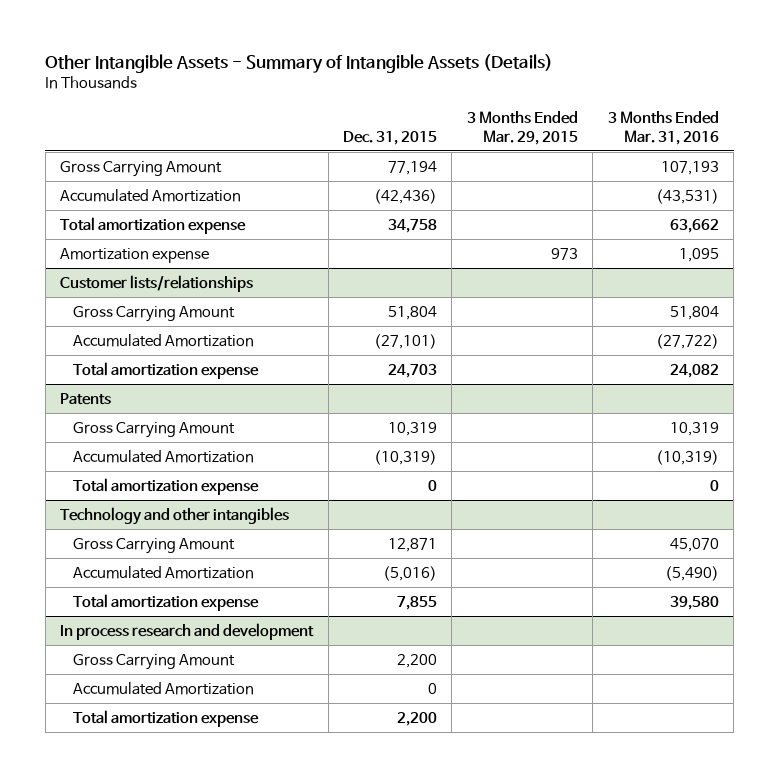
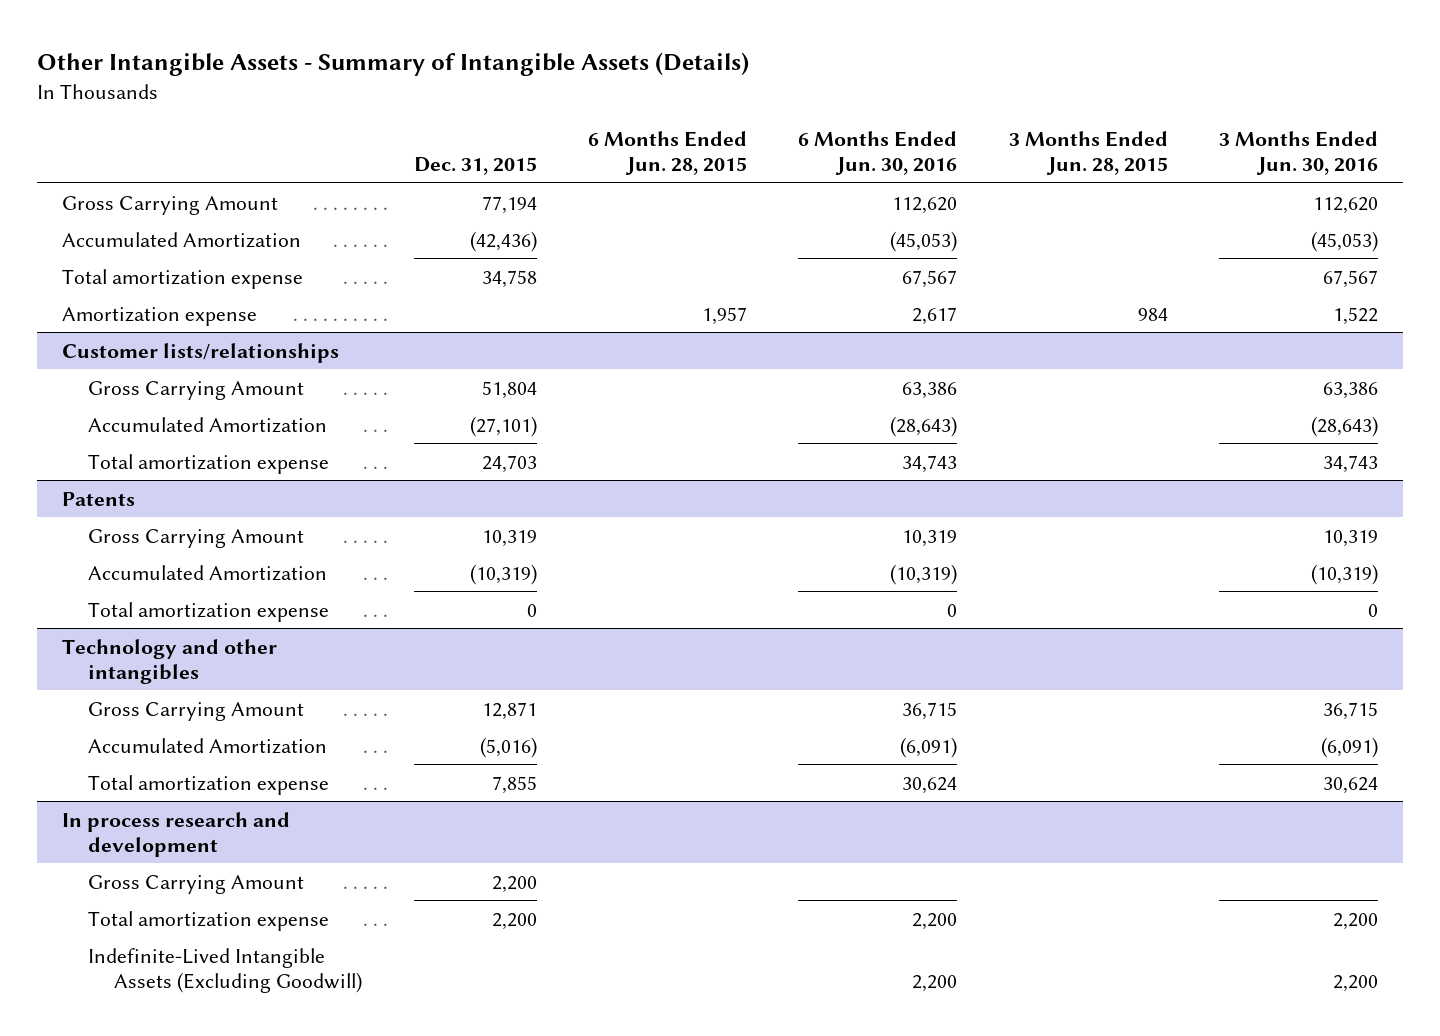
- | Dec. 31, 2015 | 3 Months Ended Mar. 29, 2015 | 3 Months Ended Mar. 31, 2016
+ | Dec. 31, 2015 | 6 Months Ended Jun. 28, 2015 | 6 Months Ended Jun. 30, 2016 | 3 Months Ended Jun. 28, 2015 | 3 Months Ended Jun. 30, 2016
@ In process research and development
- Accumulated Amortization | 0 | |
+ Indefinite-Lived Intangible Assets (Excluding Goodwill) | | | 2,200 | | 2,200

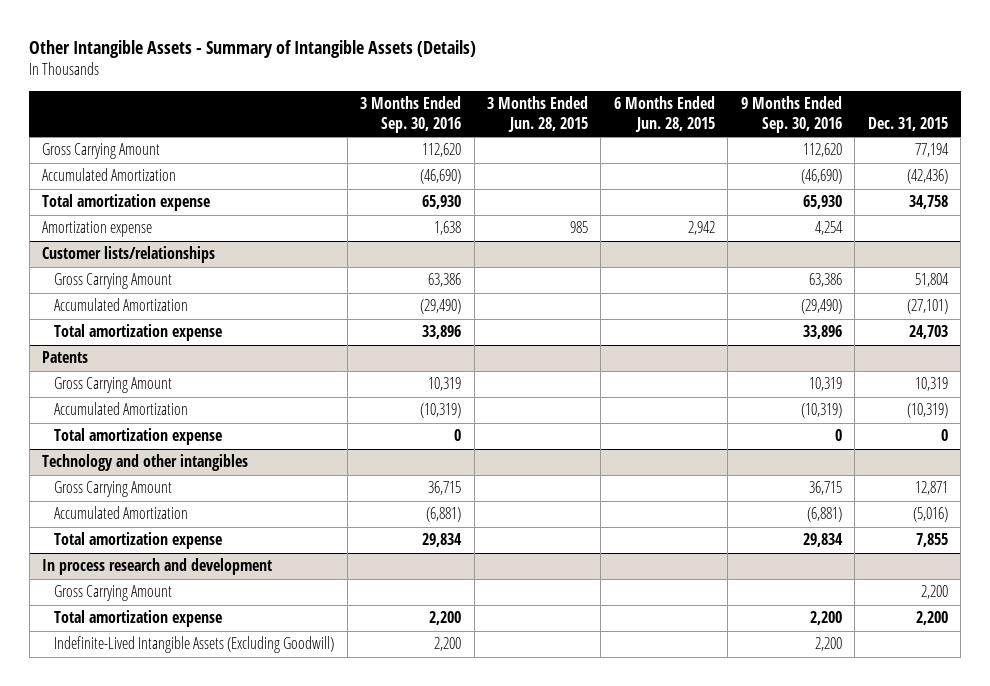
- | Dec. 31, 2015 | 6 Months Ended Jun. 28, 2015 | 6 Months Ended Jun. 30, 2016 | 3 Months Ended Jun. 28, 2015 | 3 Months Ended Jun. 30, 2016
+ | 3 Months Ended Sep. 30, 2016 | 3 Months Ended Jun. 28, 2015 | 6 Months Ended Jun. 28, 2015 | 9 Months Ended Sep. 30, 2016 | Dec. 31, 2015
- Amortization expense | | 1,957 | 2,617 | 984 | 1,522
+ Amortization expense | 1,638 | 985 | 2,942 | 4,254 |

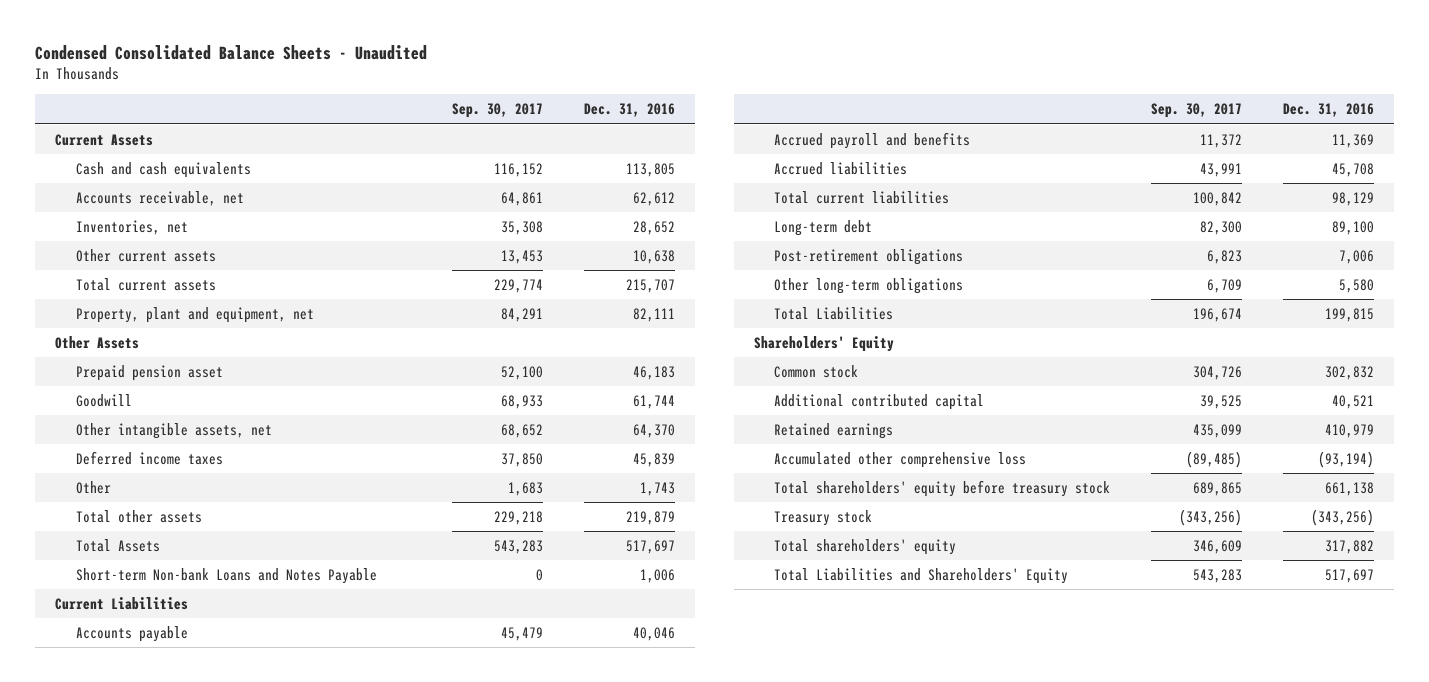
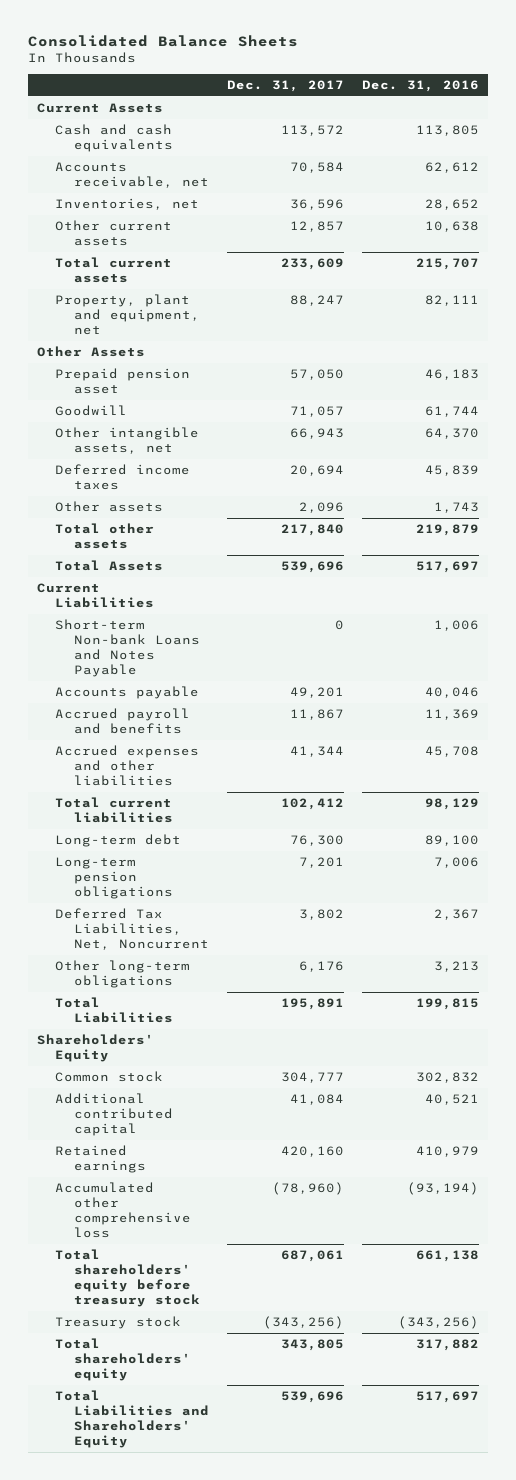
- Condensed Consolidated Balance Sheets - Unaudited
+ Consolidated Balance Sheets
- | Sep. 30, 2017 | Dec. 31, 2016
+ | Dec. 31, 2017 | Dec. 31, 2016
- Other | 1,683 | 1,743
+ Other assets | 2,096 | 1,743
moved down: Short-term Non-bank Loans and Notes Payable | 0 | 1,006
- Accrued liabilities | 43,991 | 45,708
+ Accrued expenses and other liabilities | 41,344 | 45,708
- Post-retirement obligations | 6,823 | 7,006
- Other long-term obligations | 6,709 | 5,580
+ Long-term pension obligations | 7,201 | 7,006
+ Deferred Tax Liabilities, Net, Noncurrent | 3,802 | 2,367
+ Other long-term obligations | 6,176 | 3,213

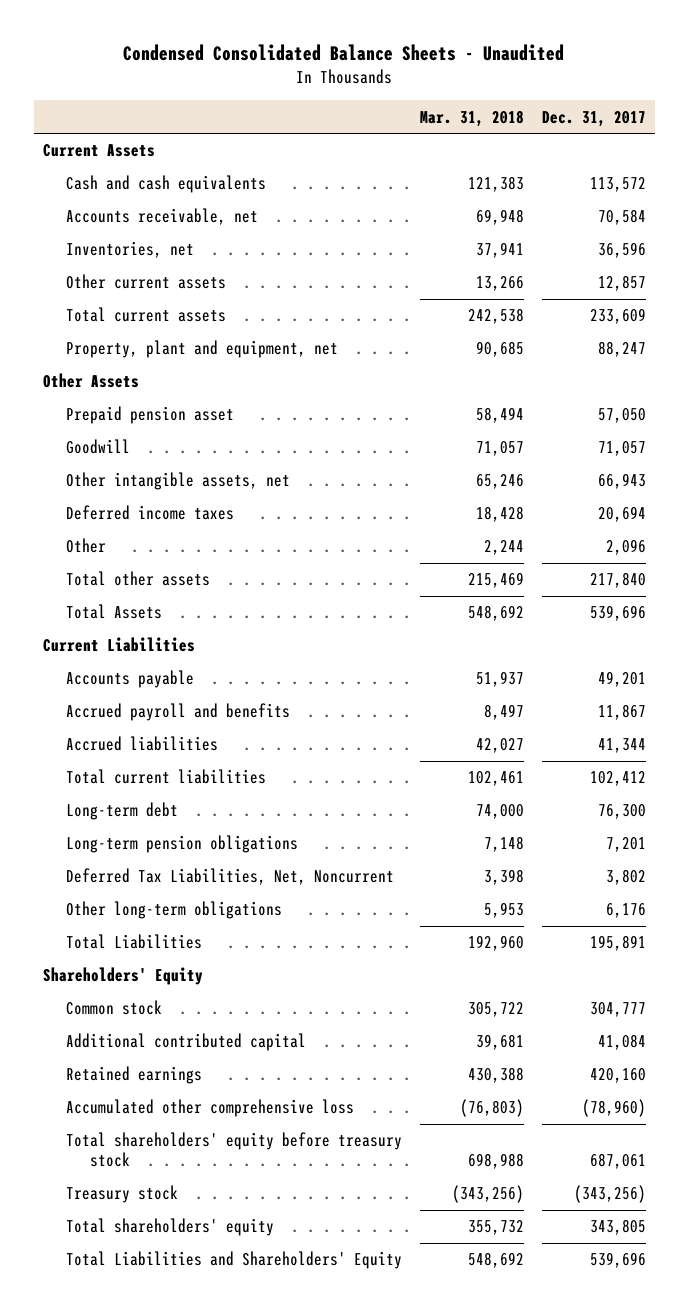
- Consolidated Balance Sheets
+ Condensed Consolidated Balance Sheets - Unaudited
- | Dec. 31, 2017 | Dec. 31, 2016
+ | Mar. 31, 2018 | Dec. 31, 2017
- Other assets | 2,096 | 1,743
+ Other | 2,244 | 2,096
- Short-term Non-bank Loans and Notes Payable | 0 | 1,006
- Accrued expenses and other liabilities | 41,344 | 45,708
+ Accrued liabilities | 42,027 | 41,344

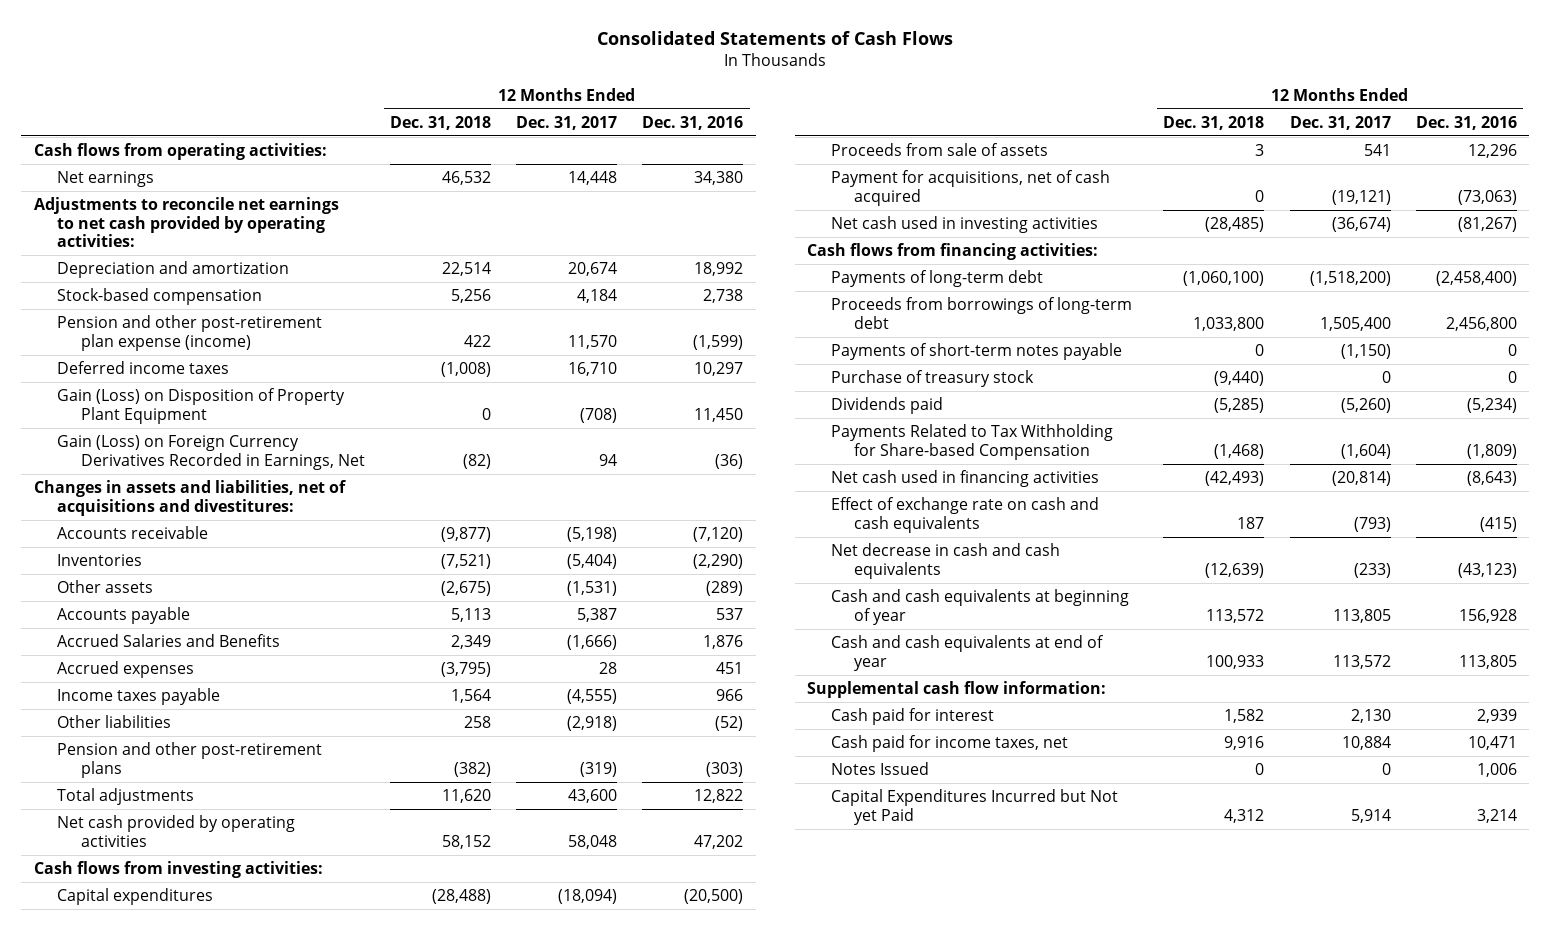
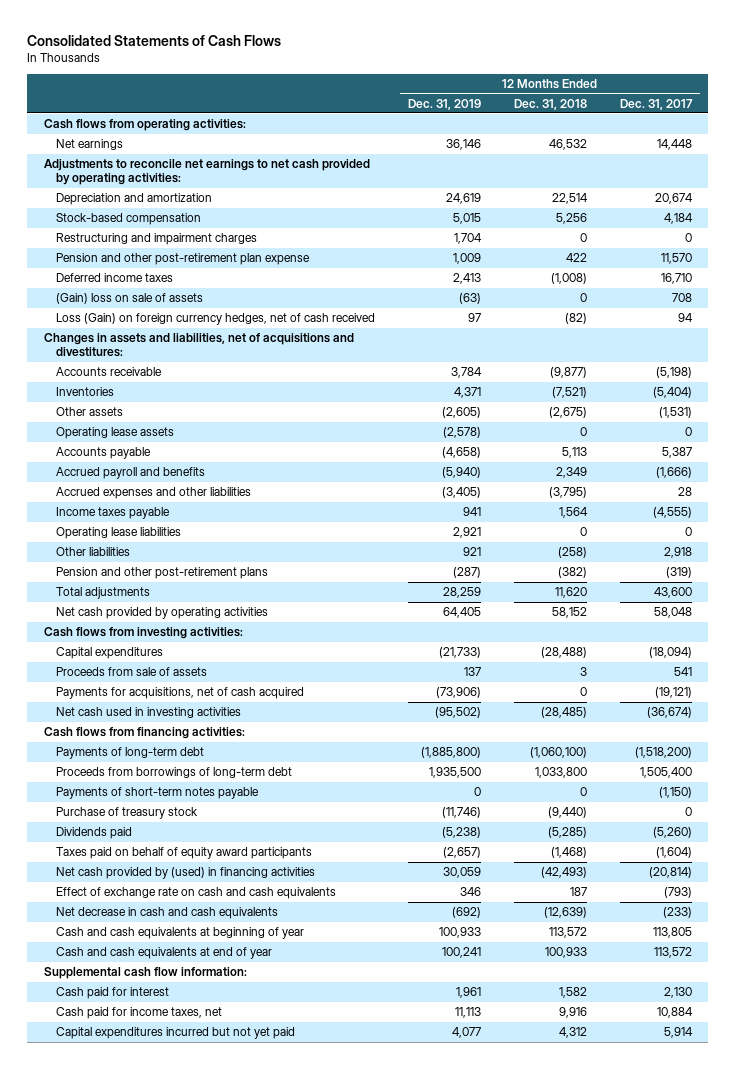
- | 12 Months Ended Dec. 31, 2018 | 12 Months Ended Dec. 31, 2017 | 12 Months Ended Dec. 31, 2016
+ | 12 Months Ended Dec. 31, 2019 | 12 Months Ended Dec. 31, 2018 | 12 Months Ended Dec. 31, 2017
- Pension and other post-retirement plan expense (income) | 422 | 11,570 | (1,599)
+ Restructuring and impairment charges | 1,704 | 0 | 0
+ Pension and other post-retirement plan expense | 1,009 | 422 | 11,570
- Gain (Loss) on Disposition of Property Plant Equipment | 0 | (708) | 11,450
- Gain (Loss) on Foreign Currency Derivatives Recorded in Earnings, Net | (82) | 94 | (36)
+ (Gain) loss on sale of assets | (63) | 0 | 708
+ Loss (Gain) on foreign currency hedges, net of cash received | 97 | (82) | 94
+ Operating lease assets | (2,578) | 0 | 0
- Accrued Salaries and Benefits | 2,349 | (1,666) | 1,876
- Accrued expenses | (3,795) | 28 | 451
+ Accrued payroll and benefits | (5,940) | 2,349 | (1,666)
+ Accrued expenses and other liabilities | (3,405) | (3,795) | 28
- Other liabilities | 258 | (2,918) | (52)
+ Operating lease liabilities | 2,921 | 0 | 0
+ Other liabilities | 921 | (258) | 2,918
- Payment for acquisitions, net of cash acquired | 0 | (19,121) | (73,063)
+ Payments for acquisitions, net of cash acquired | (73,906) | 0 | (19,121)
- Payments Related to Tax Withholding for Share-based Compensation | (1,468) | (1,604) | (1,809)
- Net cash used in financing activities | (42,493) | (20,814) | (8,643)
+ Taxes paid on behalf of equity award participants | (2,657) | (1,468) | (1,604)
+ Net cash provided by (used) in financing activities | 30,059 | (42,493) | (20,814)
- Notes Issued | 0 | 0 | 1,006
- Capital Expenditures Incurred but Not yet Paid | 4,312 | 5,914 | 3,214
+ Capital expenditures incurred but not yet paid | 4,077 | 4,312 | 5,914

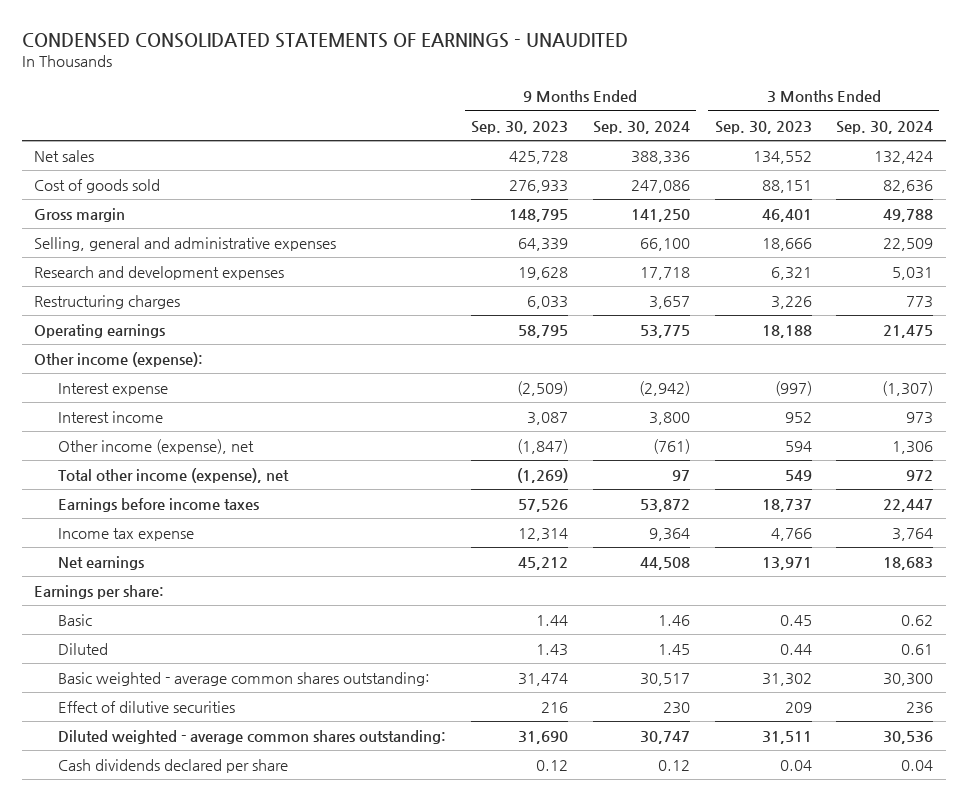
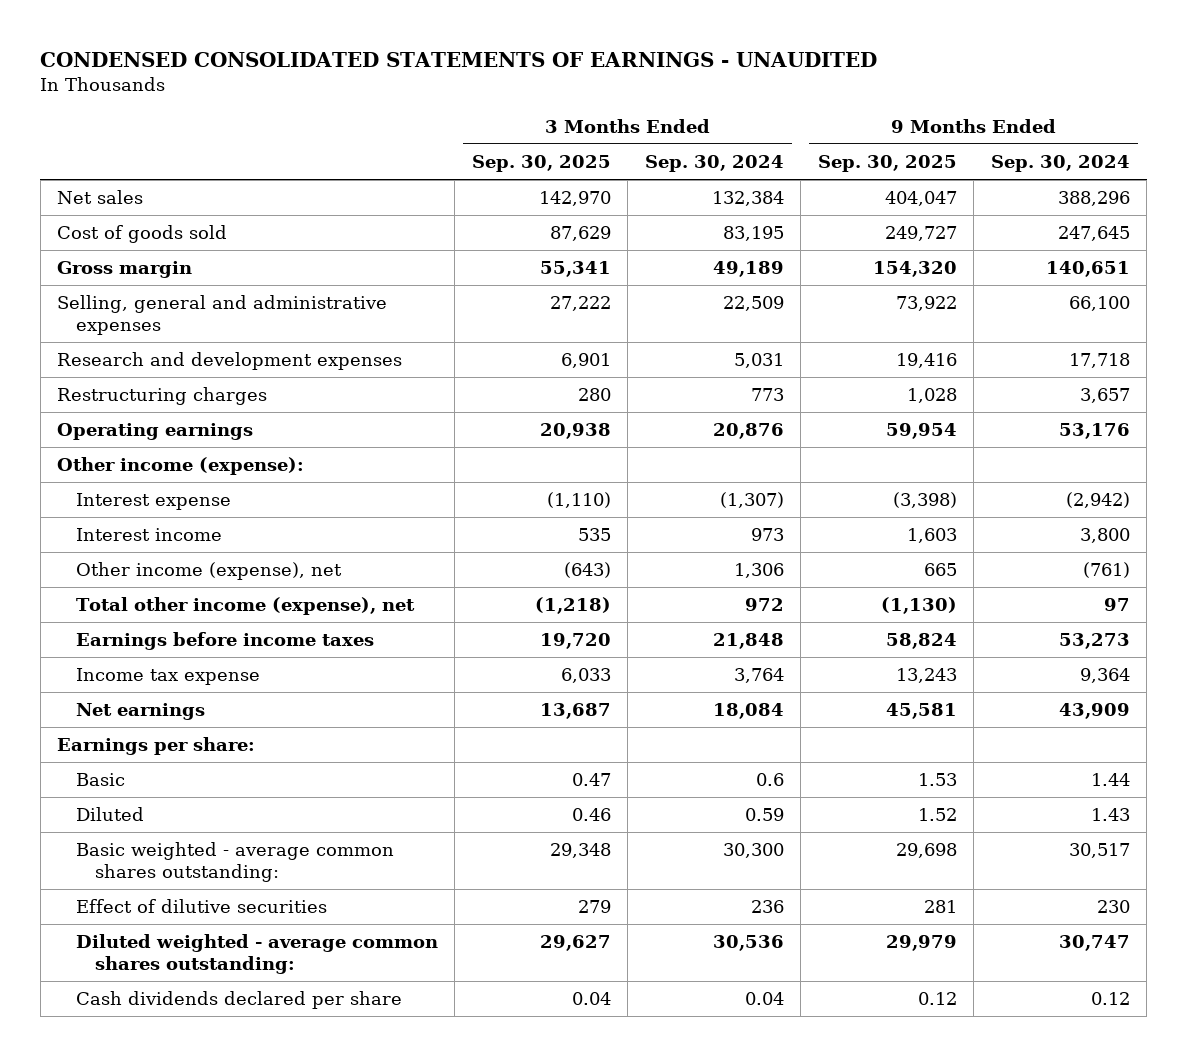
- | 9 Months Ended Sep. 30, 2023 | 9 Months Ended Sep. 30, 2024 | 3 Months Ended Sep. 30, 2023 | 3 Months Ended Sep. 30, 2024
+ | 3 Months Ended Sep. 30, 2025 | 3 Months Ended Sep. 30, 2024 | 9 Months Ended Sep. 30, 2025 | 9 Months Ended Sep. 30, 2024
- Net sales | 425,728 | 388,336 | 134,552 | 132,424
- Cost of goods sold | 276,933 | 247,086 | 88,151 | 82,636
- Gross margin | 148,795 | 141,250 | 46,401 | 49,788
+ Net sales | 142,970 | 132,384 | 404,047 | 388,296
+ Cost of goods sold | 87,629 | 83,195 | 249,727 | 247,645
+ Gross margin | 55,341 | 49,189 | 154,320 | 140,651
- Operating earnings | 58,795 | 53,775 | 18,188 | 21,475
+ Operating earnings | 20,938 | 20,876 | 59,954 | 53,176
- Earnings before income taxes | 57,526 | 53,872 | 18,737 | 22,447
+ Earnings before income taxes | 19,720 | 21,848 | 58,824 | 53,273
- Net earnings | 45,212 | 44,508 | 13,971 | 18,683
+ Net earnings | 13,687 | 18,084 | 45,581 | 43,909
- Basic | 1.44 | 1.46 | 0.45 | 0.62
- Diluted | 1.43 | 1.45 | 0.44 | 0.61
+ Basic | 0.47 | 0.6 | 1.53 | 1.44
+ Diluted | 0.46 | 0.59 | 1.52 | 1.43

